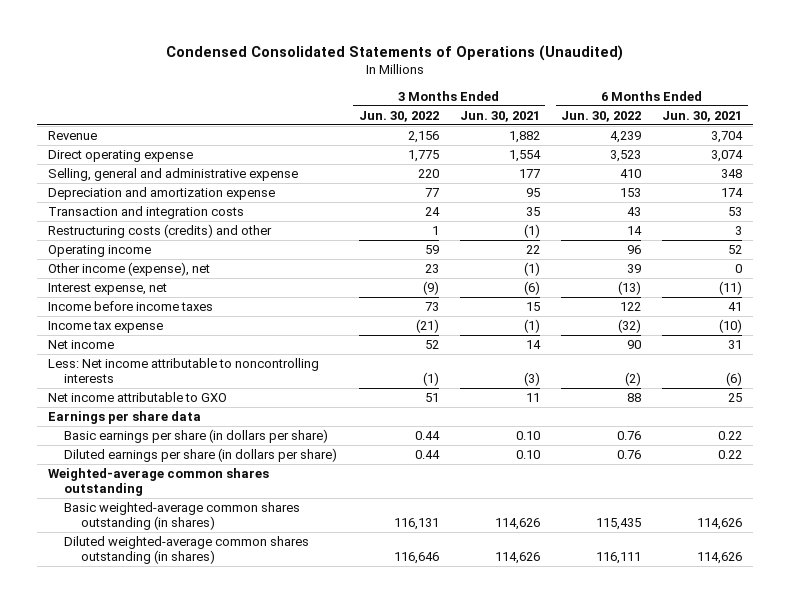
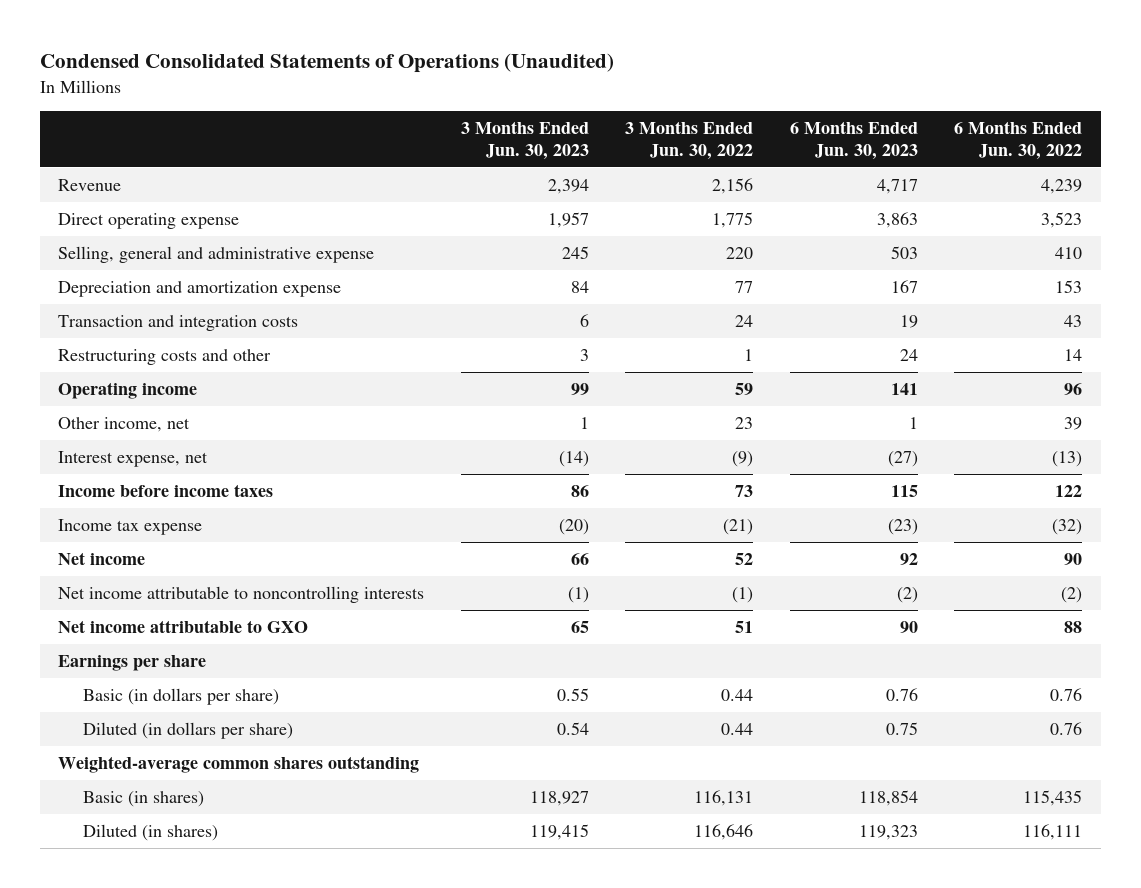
- | 3 Months Ended Jun. 30, 2022 | 3 Months Ended Jun. 30, 2021 | 6 Months Ended Jun. 30, 2022 | 6 Months Ended Jun. 30, 2021
+ | 3 Months Ended Jun. 30, 2023 | 3 Months Ended Jun. 30, 2022 | 6 Months Ended Jun. 30, 2023 | 6 Months Ended Jun. 30, 2022
- Restructuring costs (credits) and other | 1 | (1) | 14 | 3
+ Restructuring costs and other | 3 | 1 | 24 | 14
- Other income (expense), net | 23 | (1) | 39 | 0
+ Other income, net | 1 | 23 | 1 | 39
- Less: Net income attributable to noncontrolling interests | (1) | (3) | (2) | (6)
+ Net income attributable to noncontrolling interests | (1) | (1) | (2) | (2)
- Earnings per share data
- Basic earnings per share (in dollars per share) | 0.44 | 0.10 | 0.76 | 0.22
- Diluted earnings per share (in dollars per share) | 0.44 | 0.10 | 0.76 | 0.22
+ Earnings per share
+ Basic (in dollars per share) | 0.55 | 0.44 | 0.76 | 0.76
+ Diluted (in dollars per share) | 0.54 | 0.44 | 0.75 | 0.76
- Basic weighted-average common shares outstanding (in shares) | 116,131 | 114,626 | 115,435 | 114,626
- Diluted weighted-average common shares outstanding (in shares) | 116,646 | 114,626 | 116,111 | 114,626
+ Basic (in shares) | 118,927 | 116,131 | 118,854 | 115,435
+ Diluted (in shares) | 119,415 | 116,646 | 119,323 | 116,111

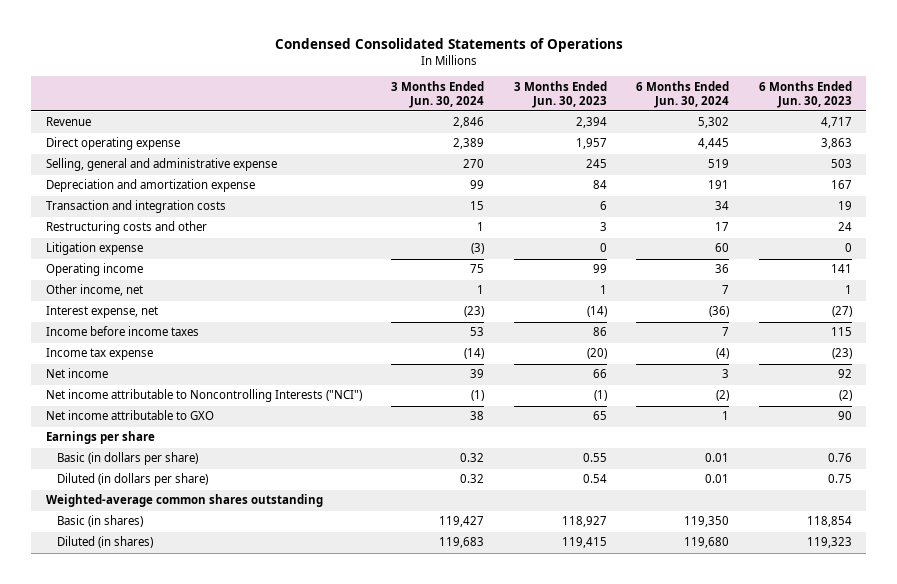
- Condensed Consolidated Statements of Operations (Unaudited)
+ Condensed Consolidated Statements of Operations
- | 3 Months Ended Jun. 30, 2023 | 3 Months Ended Jun. 30, 2022 | 6 Months Ended Jun. 30, 2023 | 6 Months Ended Jun. 30, 2022
+ | 3 Months Ended Jun. 30, 2024 | 3 Months Ended Jun. 30, 2023 | 6 Months Ended Jun. 30, 2024 | 6 Months Ended Jun. 30, 2023
+ Litigation expense | (3) | 0 | 60 | 0
- Net income attributable to noncontrolling interests | (1) | (1) | (2) | (2)
+ Net income attributable to Noncontrolling Interests ("NCI") | (1) | (1) | (2) | (2)

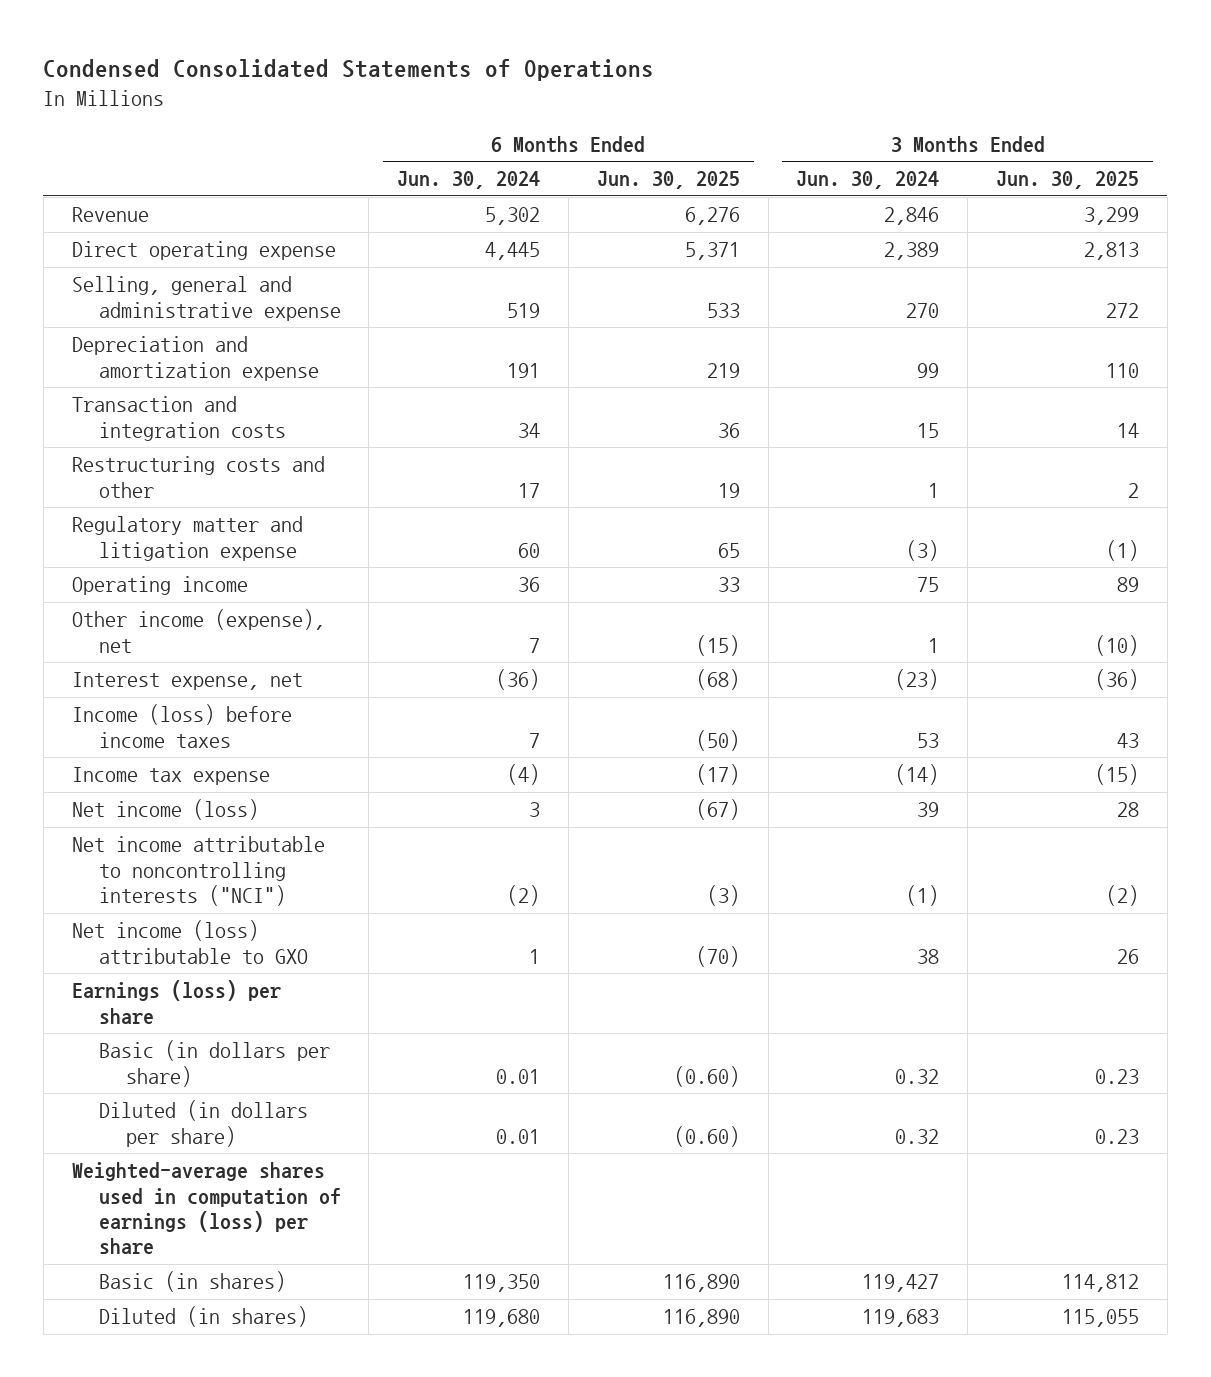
- | 3 Months Ended Jun. 30, 2024 | 3 Months Ended Jun. 30, 2023 | 6 Months Ended Jun. 30, 2024 | 6 Months Ended Jun. 30, 2023
+ | 6 Months Ended Jun. 30, 2024 | 6 Months Ended Jun. 30, 2025 | 3 Months Ended Jun. 30, 2024 | 3 Months Ended Jun. 30, 2025
- Litigation expense | (3) | 0 | 60 | 0
+ Regulatory matter and litigation expense | 60 | 65 | (3) | (1)
- Other income, net | 1 | 1 | 7 | 1
+ Other income (expense), net | 7 | (15) | 1 | (10)
- Income before income taxes | 53 | 86 | 7 | 115
+ Income (loss) before income taxes | 7 | (50) | 53 | 43
- Net income | 39 | 66 | 3 | 92
- Net income attributable to Noncontrolling Interests ("NCI") | (1) | (1) | (2) | (2)
- Net income attributable to GXO | 38 | 65 | 1 | 90
- Earnings per share
+ Net income (loss) | 3 | (67) | 39 | 28
+ Net income attributable to noncontrolling interests ("NCI") | (2) | (3) | (1) | (2)
+ Net income (loss) attributable to GXO | 1 | (70) | 38 | 26
+ Earnings (loss) per share
- Weighted-average common shares outstanding
+ Weighted-average shares used in computation of earnings (loss) per share

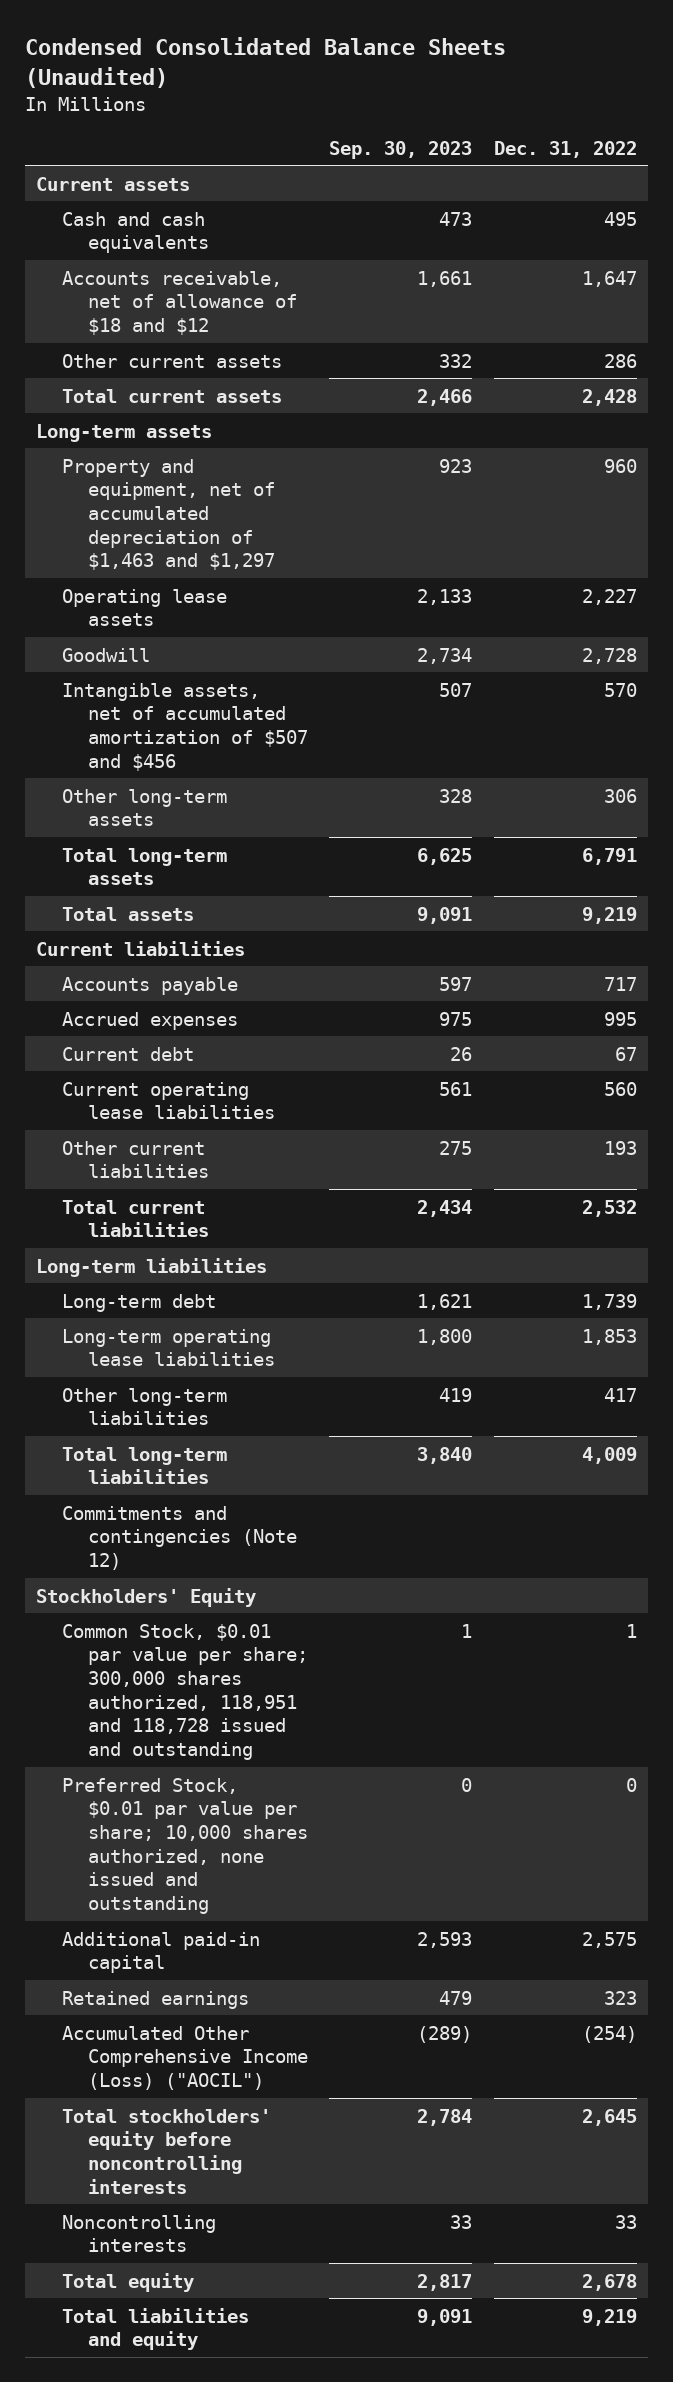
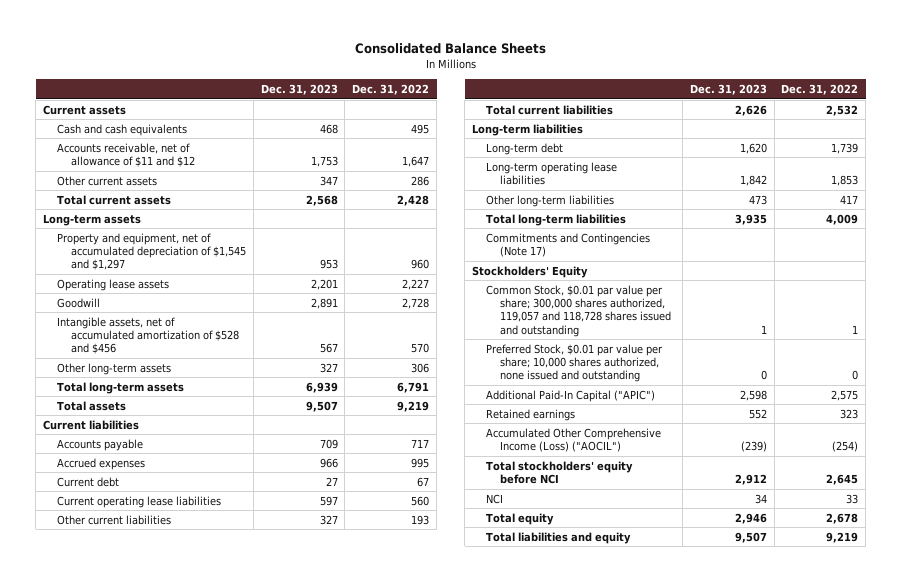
- Condensed Consolidated Balance Sheets (Unaudited)
+ Consolidated Balance Sheets
- | Sep. 30, 2023 | Dec. 31, 2022
+ | Dec. 31, 2023 | Dec. 31, 2022
- Accounts receivable, net of allowance of $18 and $12 | 1,661 | 1,647
+ Accounts receivable, net of allowance of $11 and $12 | 1,753 | 1,647
- Property and equipment, net of accumulated depreciation of $1,463 and $1,297 | 923 | 960
+ Property and equipment, net of accumulated depreciation of $1,545 and $1,297 | 953 | 960
- Intangible assets, net of accumulated amortization of $507 and $456 | 507 | 570
+ Intangible assets, net of accumulated amortization of $528 and $456 | 567 | 570
- Commitments and contingencies (Note 12)
+ Commitments and Contingencies (Note 17)
- Common Stock, $0.01 par value per share; 300,000 shares authorized, 118,951 and 118,728 issued and outstanding | 1 | 1
+ Common Stock, $0.01 par value per share; 300,000 shares authorized, 119,057 and 118,728 shares issued and outstanding | 1 | 1
- Additional paid-in capital | 2,593 | 2,575
+ Additional Paid-In Capital ("APIC") | 2,598 | 2,575
- Total stockholders' equity before noncontrolling interests | 2,784 | 2,645
- Noncontrolling interests | 33 | 33
+ Total stockholders' equity before NCI | 2,912 | 2,645
+ NCI | 34 | 33

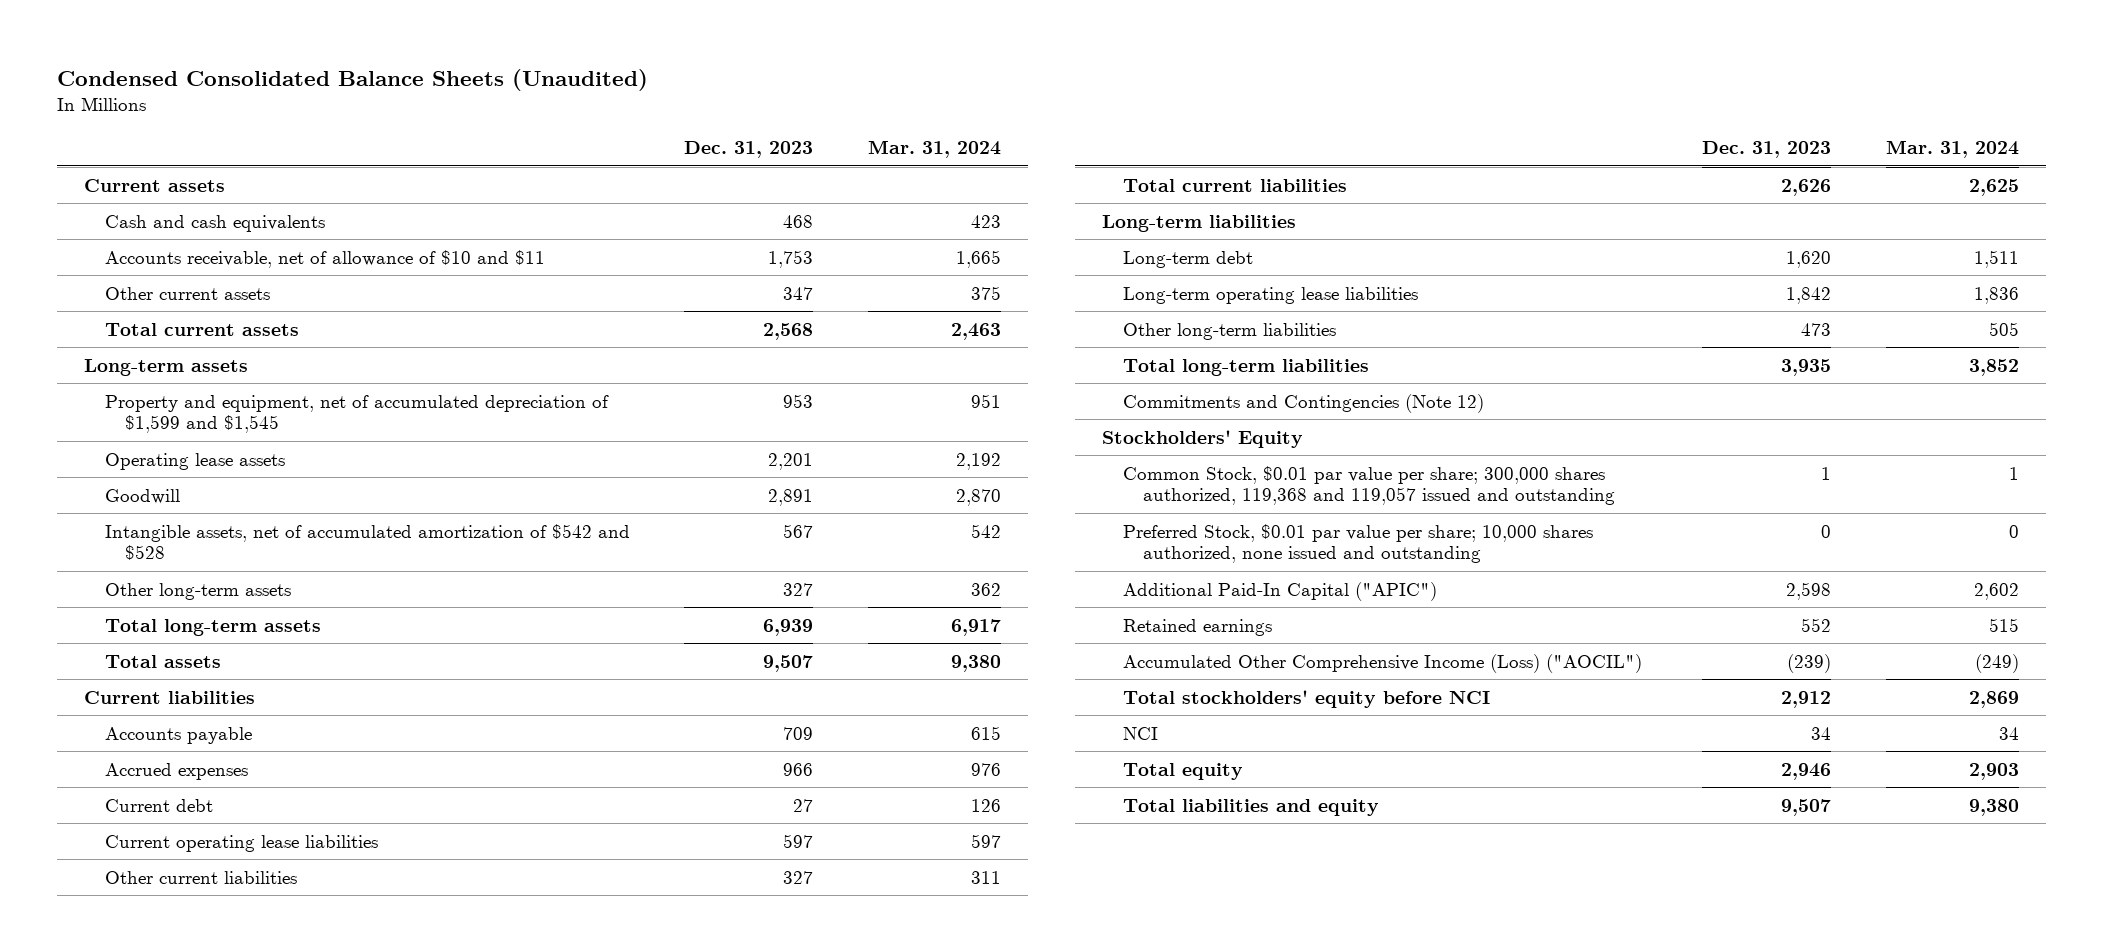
- Consolidated Balance Sheets
+ Condensed Consolidated Balance Sheets (Unaudited)
- | Dec. 31, 2023 | Dec. 31, 2022
+ | Dec. 31, 2023 | Mar. 31, 2024
- Accounts receivable, net of allowance of $11 and $12 | 1,753 | 1,647
+ Accounts receivable, net of allowance of $10 and $11 | 1,753 | 1,665
- Property and equipment, net of accumulated depreciation of $1,545 and $1,297 | 953 | 960
+ Property and equipment, net of accumulated depreciation of $1,599 and $1,545 | 953 | 951
- Intangible assets, net of accumulated amortization of $528 and $456 | 567 | 570
+ Intangible assets, net of accumulated amortization of $542 and $528 | 567 | 542
- Commitments and Contingencies (Note 17)
+ Commitments and Contingencies (Note 12)
- Common Stock, $0.01 par value per share; 300,000 shares authorized, 119,057 and 118,728 shares issued and outstanding | 1 | 1
+ Common Stock, $0.01 par value per share; 300,000 shares authorized, 119,368 and 119,057 issued and outstanding | 1 | 1

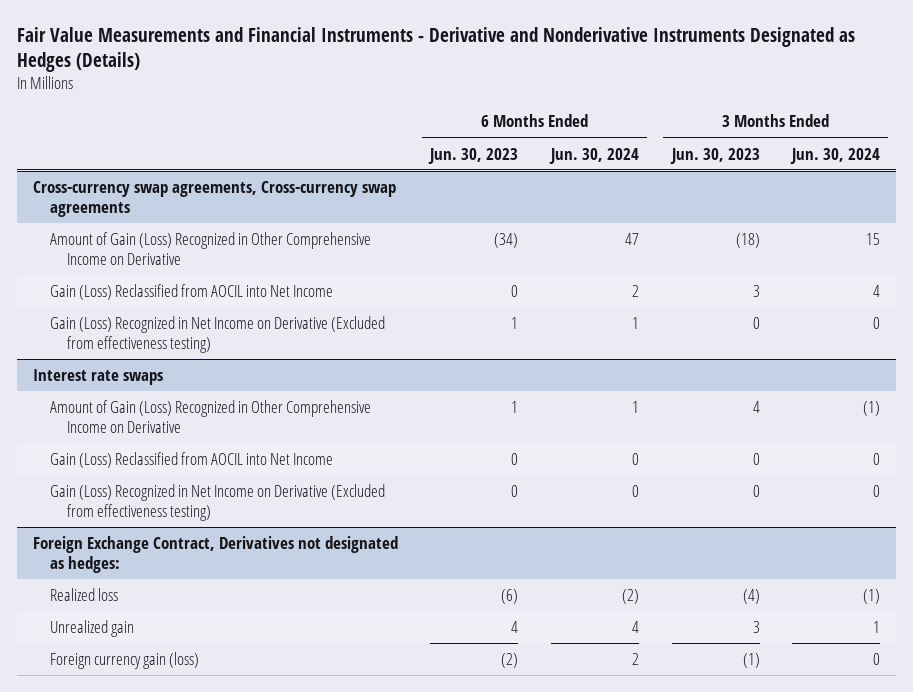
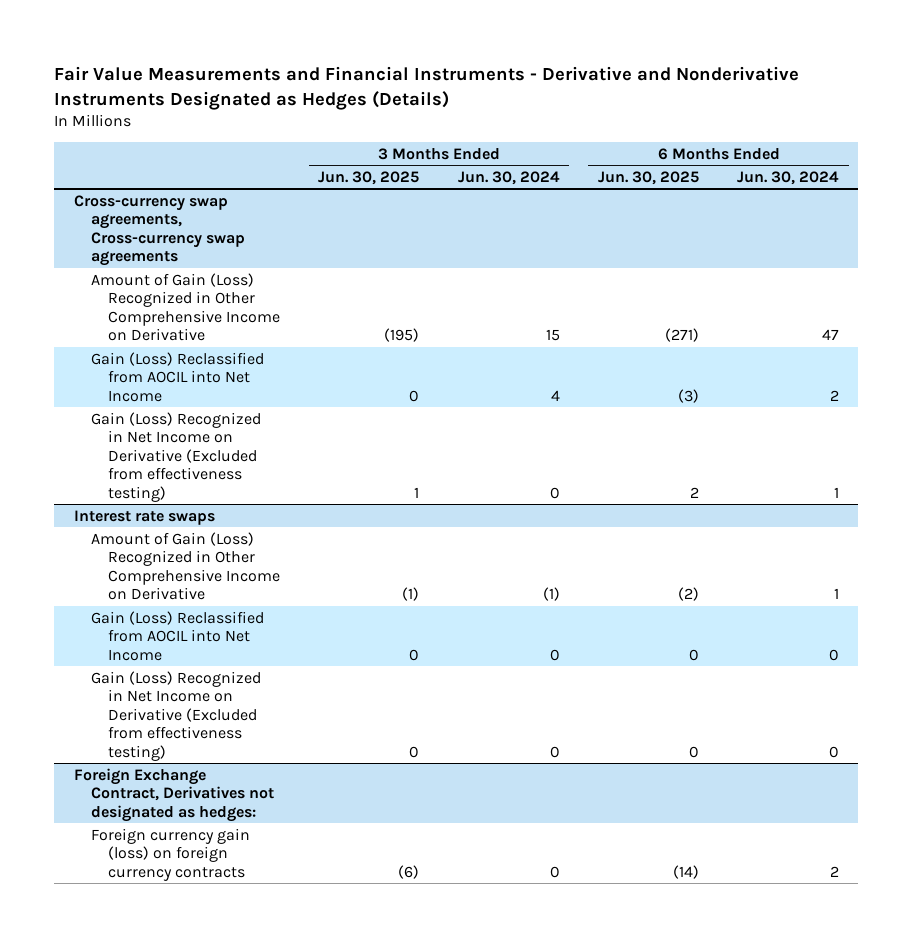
- | 6 Months Ended Jun. 30, 2023 | 6 Months Ended Jun. 30, 2024 | 3 Months Ended Jun. 30, 2023 | 3 Months Ended Jun. 30, 2024
+ | 3 Months Ended Jun. 30, 2025 | 3 Months Ended Jun. 30, 2024 | 6 Months Ended Jun. 30, 2025 | 6 Months Ended Jun. 30, 2024
@ Foreign Exchange Contract, Derivatives not designated as hedges:
- Realized loss | (6) | (2) | (4) | (1)
- Unrealized gain | 4 | 4 | 3 | 1
- Foreign currency gain (loss) | (2) | 2 | (1) | 0
+ Foreign currency gain (loss) on foreign currency contracts | (6) | 0 | (14) | 2

